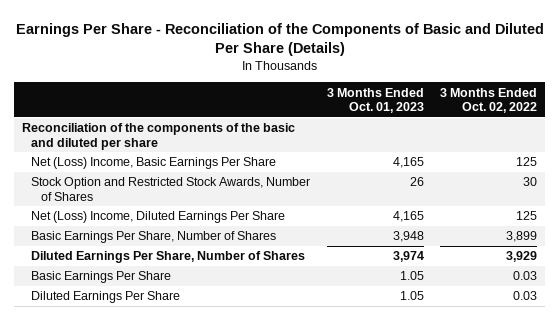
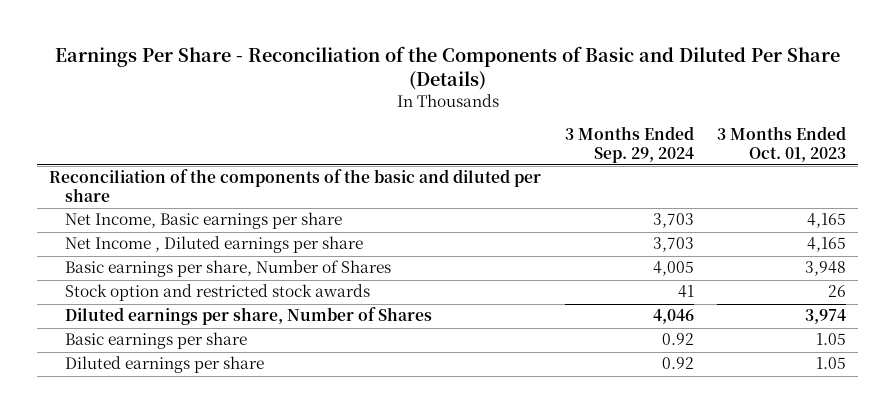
- | 3 Months Ended Oct. 01, 2023 | 3 Months Ended Oct. 02, 2022
+ | 3 Months Ended Sep. 29, 2024 | 3 Months Ended Oct. 01, 2023
- Net (Loss) Income, Basic Earnings Per Share | 4,165 | 125
- Stock Option and Restricted Stock Awards, Number of Shares | 26 | 30
- Net (Loss) Income, Diluted Earnings Per Share | 4,165 | 125
- Basic Earnings Per Share, Number of Shares | 3,948 | 3,899
- Diluted Earnings Per Share, Number of Shares | 3,974 | 3,929
- Basic Earnings Per Share | 1.05 | 0.03
- Diluted Earnings Per Share | 1.05 | 0.03
+ Net Income, Basic earnings per share | 3,703 | 4,165
+ Net Income , Diluted earnings per share | 3,703 | 4,165
+ Basic earnings per share, Number of Shares | 4,005 | 3,948
+ Stock option and restricted stock awards | 41 | 26
+ Diluted earnings per share, Number of Shares | 4,046 | 3,974
+ Basic earnings per share | 0.92 | 1.05
+ Diluted earnings per share | 0.92 | 1.05

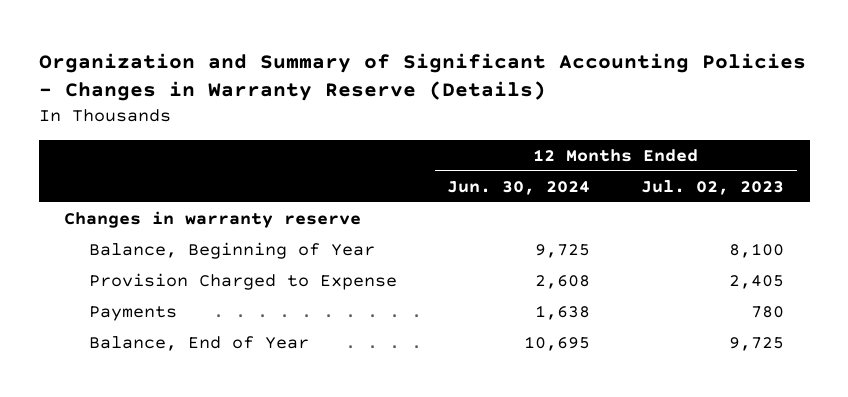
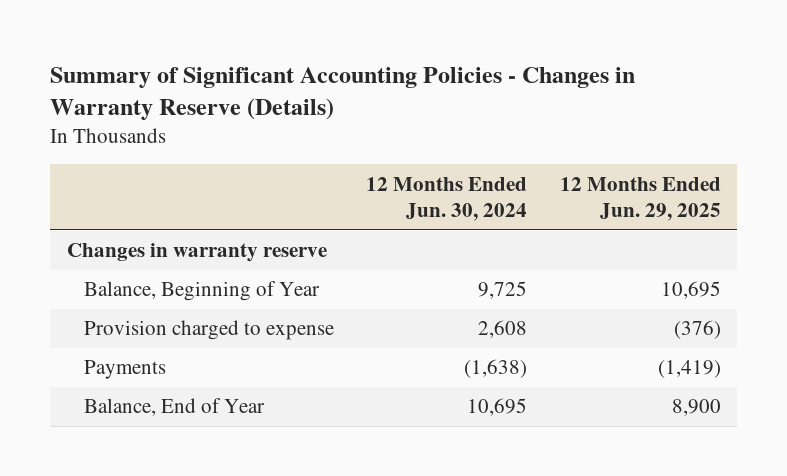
- Organization and Summary of Significant Accounting Policies - Changes in Warranty Reserve (Details)
+ Summary of Significant Accounting Policies - Changes in Warranty Reserve (Details)
- | 12 Months Ended Jun. 30, 2024 | 12 Months Ended Jul. 02, 2023
+ | 12 Months Ended Jun. 30, 2024 | 12 Months Ended Jun. 29, 2025
- Provision Charged to Expense | 2,608 | 2,405
- Payments | 1,638 | 780
+ Provision charged to expense | 2,608 | (376)
+ Payments | (1,638) | (1,419)

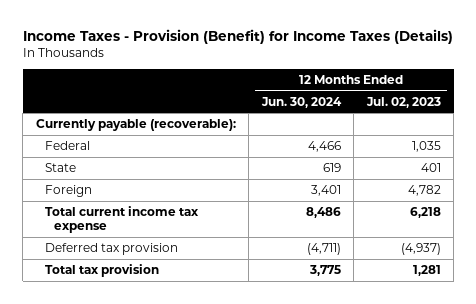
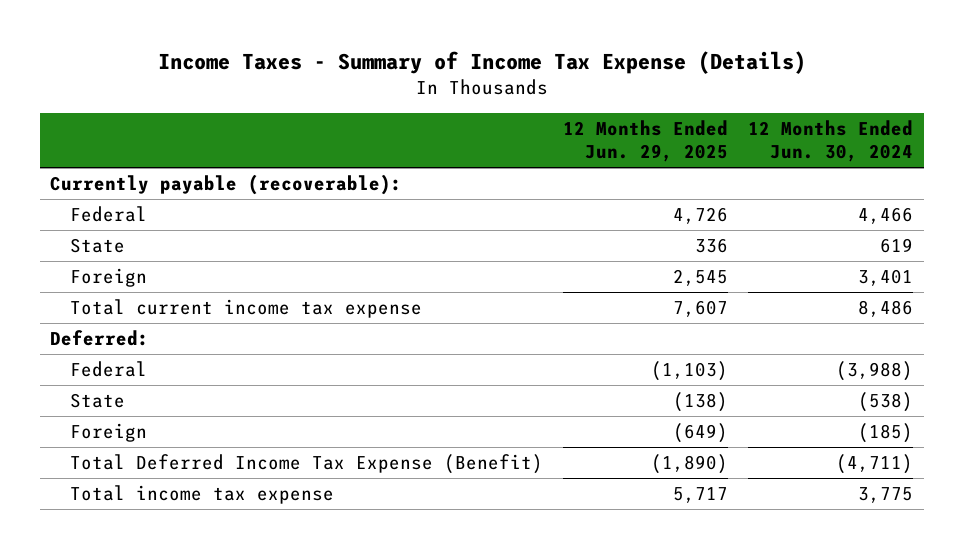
- Income Taxes - Provision (Benefit) for Income Taxes (Details)
+ Income Taxes - Summary of Income Tax Expense (Details)
- | 12 Months Ended Jun. 30, 2024 | 12 Months Ended Jul. 02, 2023
+ | 12 Months Ended Jun. 29, 2025 | 12 Months Ended Jun. 30, 2024
- Deferred tax provision | (4,711) | (4,937)
- Total tax provision | 3,775 | 1,281
+ Deferred:
+ Federal | (1,103) | (3,988)
+ State | (138) | (538)
+ Foreign | (649) | (185)
+ Total Deferred Income Tax Expense (Benefit) | (1,890) | (4,711)
+ Total income tax expense | 5,717 | 3,775

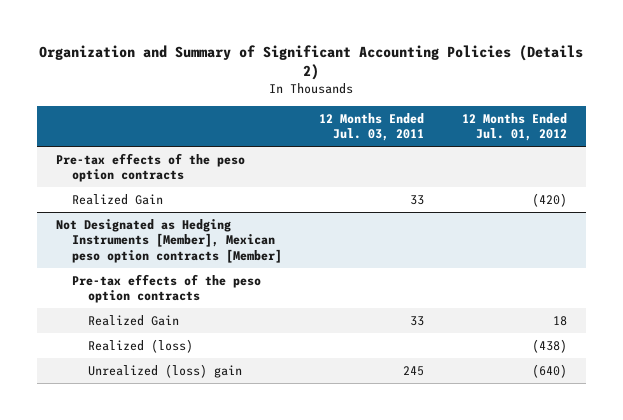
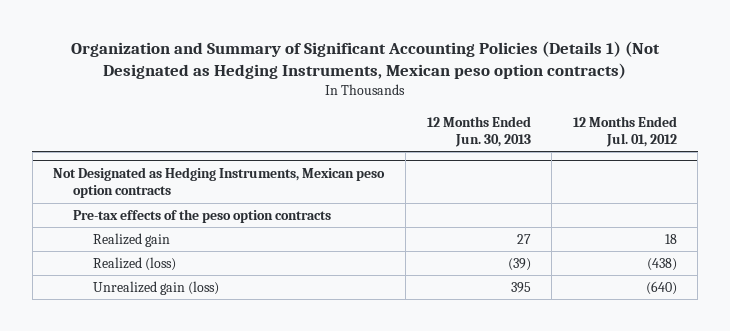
- Organization and Summary of Significant Accounting Policies (Details 2)
+ Organization and Summary of Significant Accounting Policies (Details 1) (Not Designated as Hedging Instruments, Mexican peso option contracts)
- | 12 Months Ended Jul. 03, 2011 | 12 Months Ended Jul. 01, 2012
+ | 12 Months Ended Jun. 30, 2013 | 12 Months Ended Jul. 01, 2012
- Pre-tax effects of the peso option contracts
- Realized Gain | 33 | (420)
- Not Designated as Hedging Instruments [Member], Mexican peso option contracts [Member]
+ Not Designated as Hedging Instruments, Mexican peso option contracts
- Realized Gain | 33 | 18
+ Realized gain | 27 | 18
- Unrealized (loss) gain | 245 | (640)
+ Unrealized gain (loss) | 395 | (640)

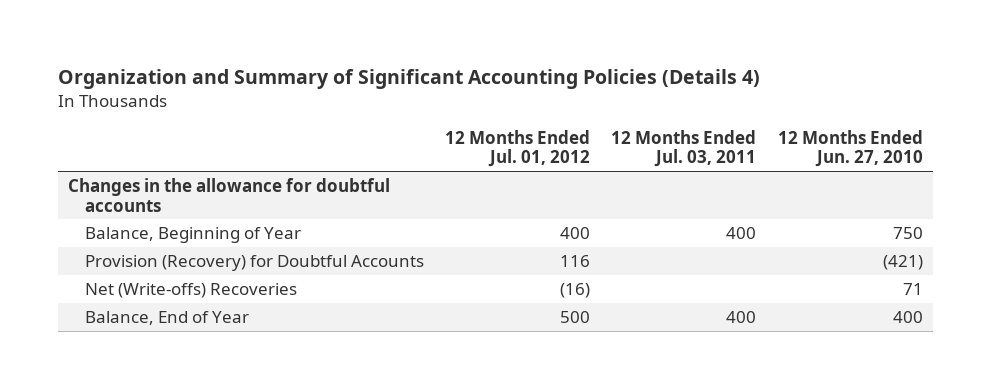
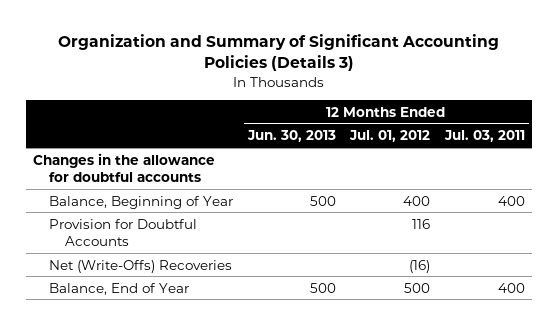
- Organization and Summary of Significant Accounting Policies (Details 4)
+ Organization and Summary of Significant Accounting Policies (Details 3)
- | 12 Months Ended Jul. 01, 2012 | 12 Months Ended Jul. 03, 2011 | 12 Months Ended Jun. 27, 2010
+ | 12 Months Ended Jun. 30, 2013 | 12 Months Ended Jul. 01, 2012 | 12 Months Ended Jul. 03, 2011
- Provision (Recovery) for Doubtful Accounts | 116 | | (421)
- Net (Write-offs) Recoveries | (16) | | 71
+ Provision for Doubtful Accounts | | 116 |
+ Net (Write-Offs) Recoveries | | (16) |

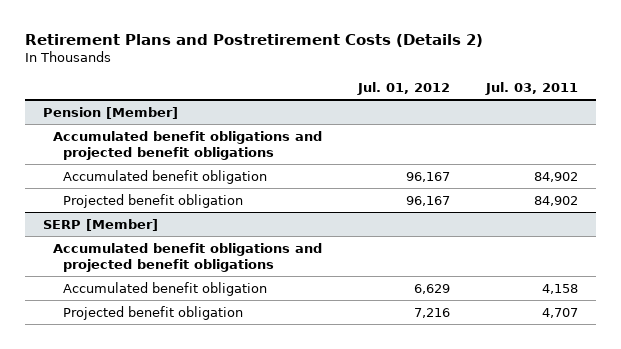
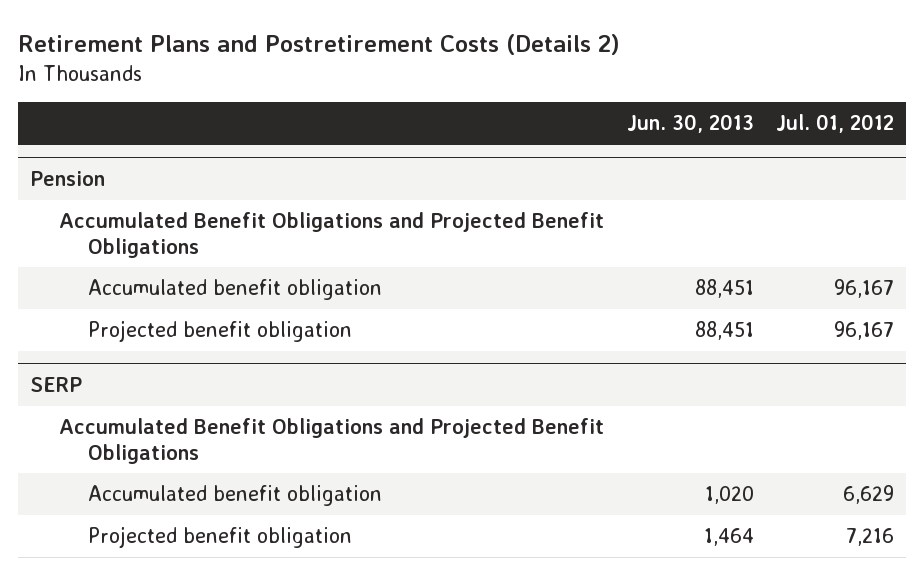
- | Jul. 01, 2012 | Jul. 03, 2011
+ | Jun. 30, 2013 | Jul. 01, 2012
- Pension [Member]
- Accumulated benefit obligations and projected benefit obligations
+ Pension
+ Accumulated Benefit Obligations and Projected Benefit Obligations
- SERP [Member]
- Accumulated benefit obligations and projected benefit obligations
+ SERP
+ Accumulated Benefit Obligations and Projected Benefit Obligations

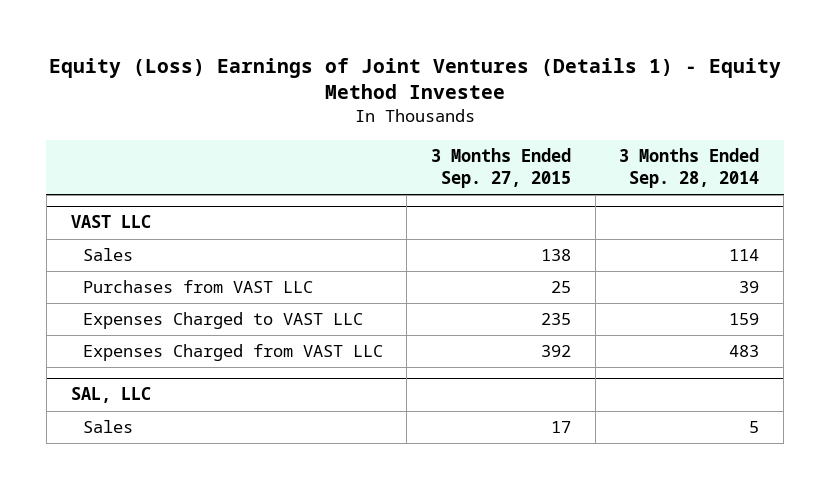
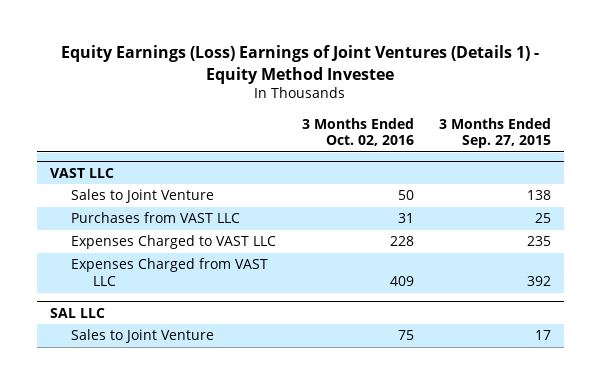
- Equity (Loss) Earnings of Joint Ventures (Details 1) - Equity Method Investee
+ Equity Earnings (Loss) Earnings of Joint Ventures (Details 1) - Equity Method Investee
- | 3 Months Ended Sep. 27, 2015 | 3 Months Ended Sep. 28, 2014
+ | 3 Months Ended Oct. 02, 2016 | 3 Months Ended Sep. 27, 2015
@ VAST LLC
- Sales | 138 | 114
+ Sales to Joint Venture | 50 | 138
- SAL, LLC
- Sales | 17 | 5
+ SAL LLC
+ Sales to Joint Venture | 75 | 17

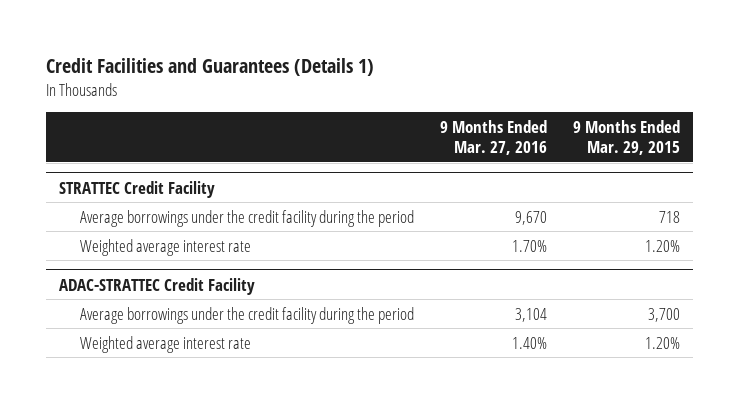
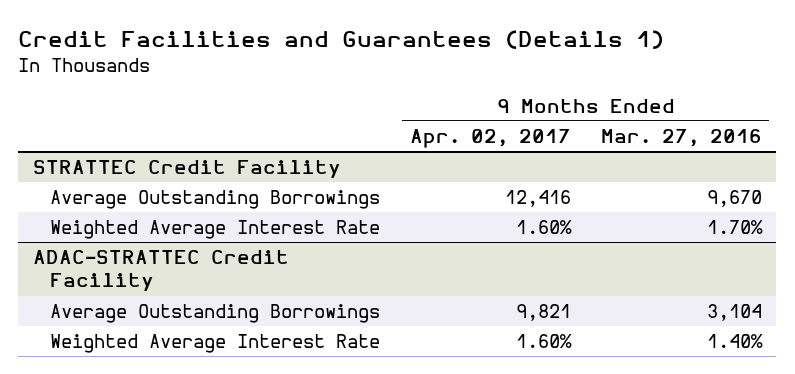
- | 9 Months Ended Mar. 27, 2016 | 9 Months Ended Mar. 29, 2015
+ | 9 Months Ended Apr. 02, 2017 | 9 Months Ended Mar. 27, 2016
@ STRATTEC Credit Facility
- Average borrowings under the credit facility during the period | 9,670 | 718
- Weighted average interest rate | 1.70% | 1.20%
+ Average Outstanding Borrowings | 12,416 | 9,670
+ Weighted Average Interest Rate | 1.60% | 1.70%
@ ADAC-STRATTEC Credit Facility
- Average borrowings under the credit facility during the period | 3,104 | 3,700
- Weighted average interest rate | 1.40% | 1.20%
+ Average Outstanding Borrowings | 9,821 | 3,104
+ Weighted Average Interest Rate | 1.60% | 1.40%

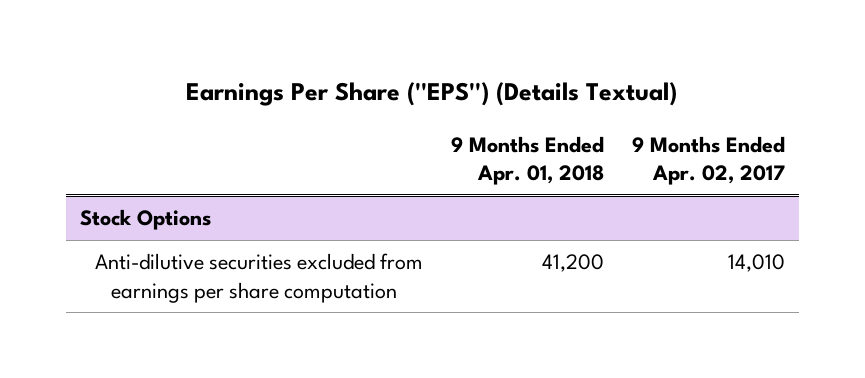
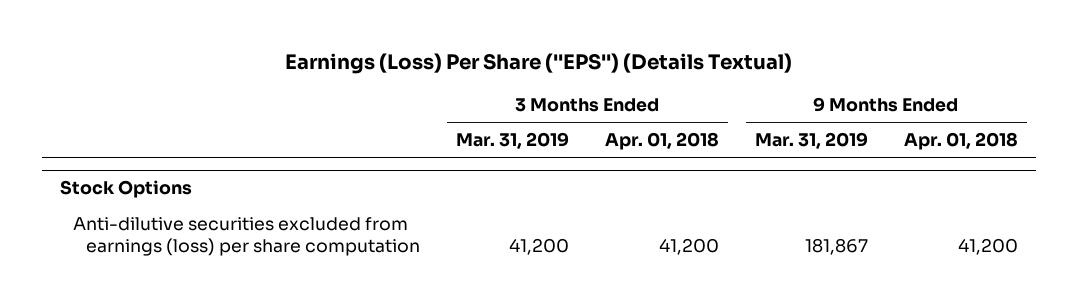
- Earnings Per Share (''EPS'') (Details Textual)
+ Earnings (Loss) Per Share (''EPS'') (Details Textual)
- | 9 Months Ended Apr. 01, 2018 | 9 Months Ended Apr. 02, 2017
+ | 3 Months Ended Mar. 31, 2019 | 3 Months Ended Apr. 01, 2018 | 9 Months Ended Mar. 31, 2019 | 9 Months Ended Apr. 01, 2018
@ Stock Options
- Anti-dilutive securities excluded from earnings per share computation | 41,200 | 14,010
+ Anti-dilutive securities excluded from earnings (loss) per share computation | 41,200 | 41,200 | 181,867 | 41,200

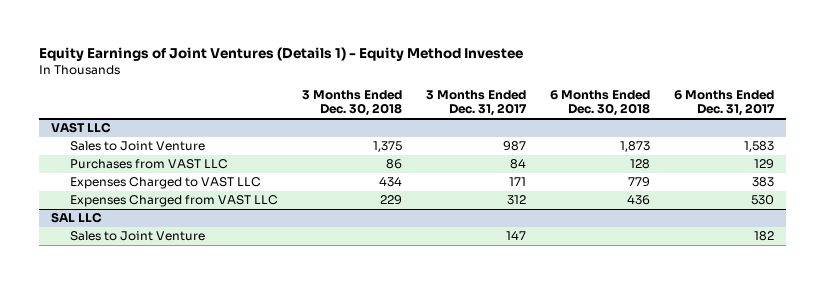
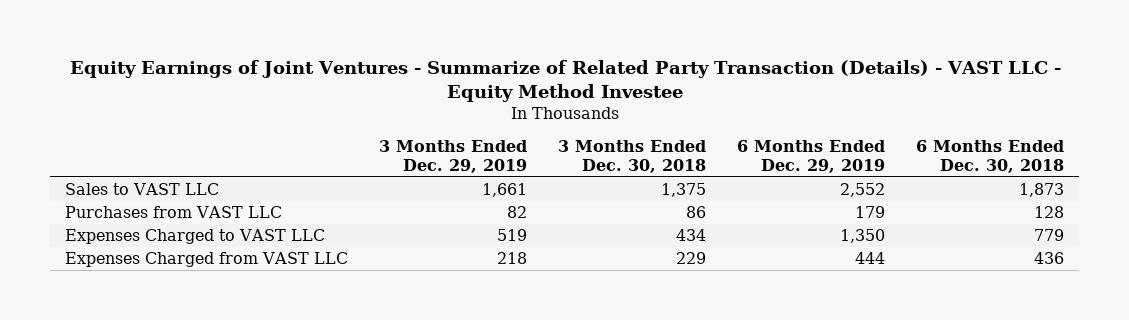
- Equity Earnings of Joint Ventures (Details 1) - Equity Method Investee
+ Equity Earnings of Joint Ventures - Summarize of Related Party Transaction (Details) - VAST LLC - Equity Method Investee
- | 3 Months Ended Dec. 30, 2018 | 3 Months Ended Dec. 31, 2017 | 6 Months Ended Dec. 30, 2018 | 6 Months Ended Dec. 31, 2017
+ | 3 Months Ended Dec. 29, 2019 | 3 Months Ended Dec. 30, 2018 | 6 Months Ended Dec. 29, 2019 | 6 Months Ended Dec. 30, 2018
- VAST LLC
- Sales to Joint Venture | 1,375 | 987 | 1,873 | 1,583
+ Sales to VAST LLC | 1,661 | 1,375 | 2,552 | 1,873
- SAL LLC
- Sales to Joint Venture | | 147 | | 182

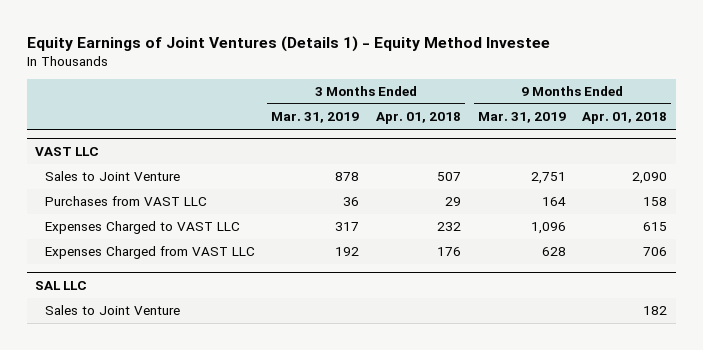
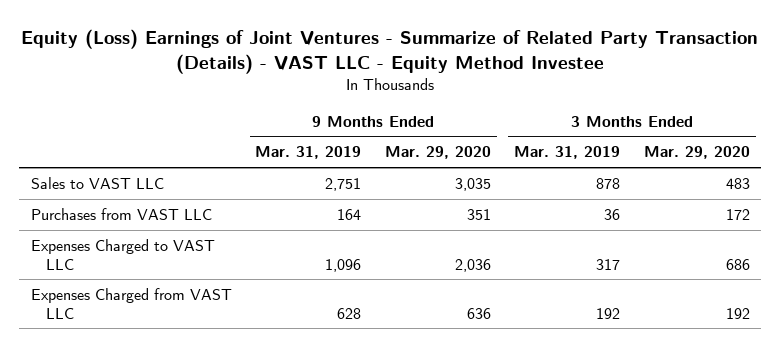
- Equity Earnings of Joint Ventures (Details 1) - Equity Method Investee
+ Equity (Loss) Earnings of Joint Ventures - Summarize of Related Party Transaction (Details) - VAST LLC - Equity Method Investee
- | 3 Months Ended Mar. 31, 2019 | 3 Months Ended Apr. 01, 2018 | 9 Months Ended Mar. 31, 2019 | 9 Months Ended Apr. 01, 2018
+ | 9 Months Ended Mar. 31, 2019 | 9 Months Ended Mar. 29, 2020 | 3 Months Ended Mar. 31, 2019 | 3 Months Ended Mar. 29, 2020
- VAST LLC
- Sales to Joint Venture | 878 | 507 | 2,751 | 2,090
+ Sales to VAST LLC | 2,751 | 3,035 | 878 | 483
- SAL LLC
- Sales to Joint Venture | | | | 182

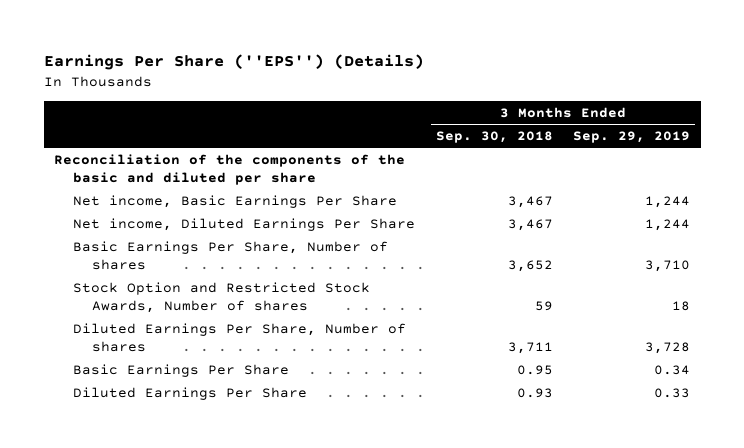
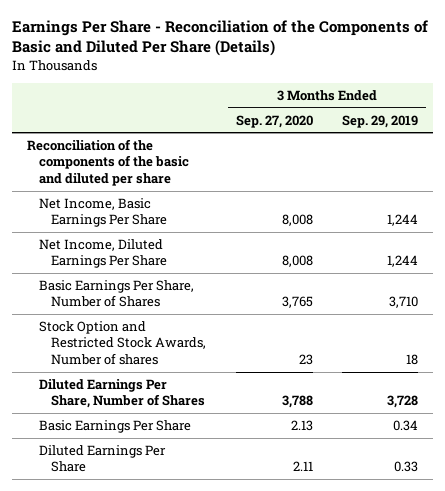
- Earnings Per Share (''EPS'') (Details)
+ Earnings Per Share - Reconciliation of the Components of Basic and Diluted Per Share (Details)
- | 3 Months Ended Sep. 30, 2018 | 3 Months Ended Sep. 29, 2019
+ | 3 Months Ended Sep. 27, 2020 | 3 Months Ended Sep. 29, 2019
- Net income, Basic Earnings Per Share | 3,467 | 1,244
- Net income, Diluted Earnings Per Share | 3,467 | 1,244
- Basic Earnings Per Share, Number of shares | 3,652 | 3,710
+ Net Income, Basic Earnings Per Share | 8,008 | 1,244
+ Net Income, Diluted Earnings Per Share | 8,008 | 1,244
+ Basic Earnings Per Share, Number of Shares | 3,765 | 3,710
- Diluted Earnings Per Share, Number of shares | 3,711 | 3,728
+ Diluted Earnings Per Share, Number of Shares | 3,788 | 3,728

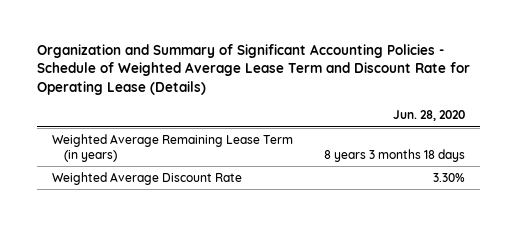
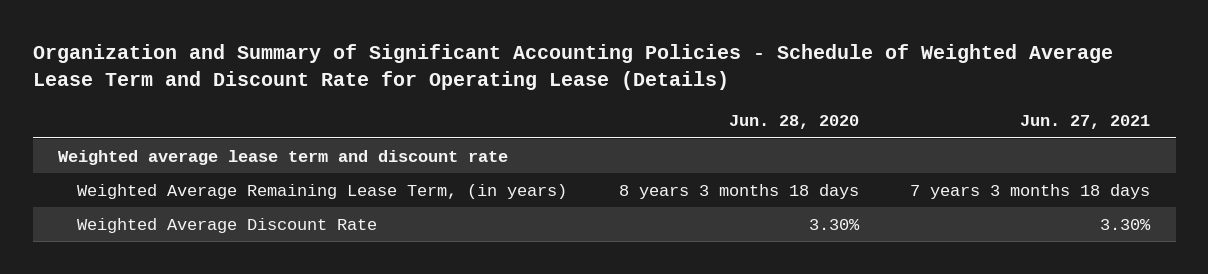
- | Jun. 28, 2020
+ | Jun. 28, 2020 | Jun. 27, 2021
- Weighted Average Remaining Lease Term (in years) | 8 years 3 months 18 days
+ Weighted average lease term and discount rate
+ Weighted Average Remaining Lease Term, (in years) | 8 years 3 months 18 days | 7 years 3 months 18 days

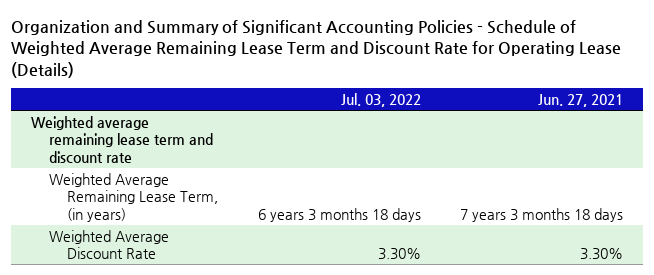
- Organization and Summary of Significant Accounting Policies - Schedule of Weighted Average Lease Term and Discount Rate for Operating Lease (Details)
+ Organization and Summary of Significant Accounting Policies - Schedule of Weighted Average Remaining Lease Term and Discount Rate for Operating Lease (Details)
- | Jun. 28, 2020 | Jun. 27, 2021
+ | Jul. 03, 2022 | Jun. 27, 2021
- Weighted average lease term and discount rate
+ Weighted average remaining lease term and discount rate

